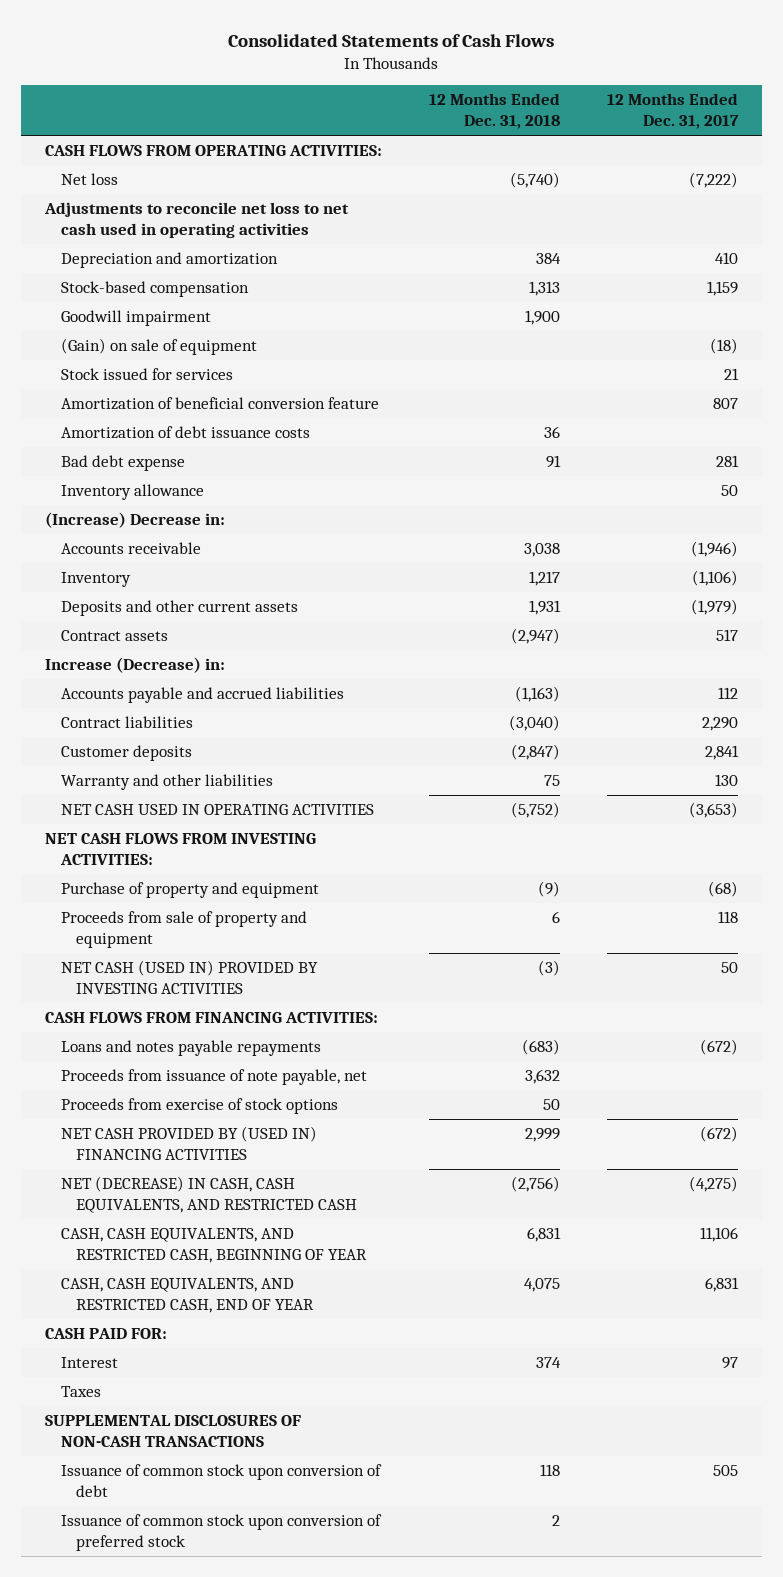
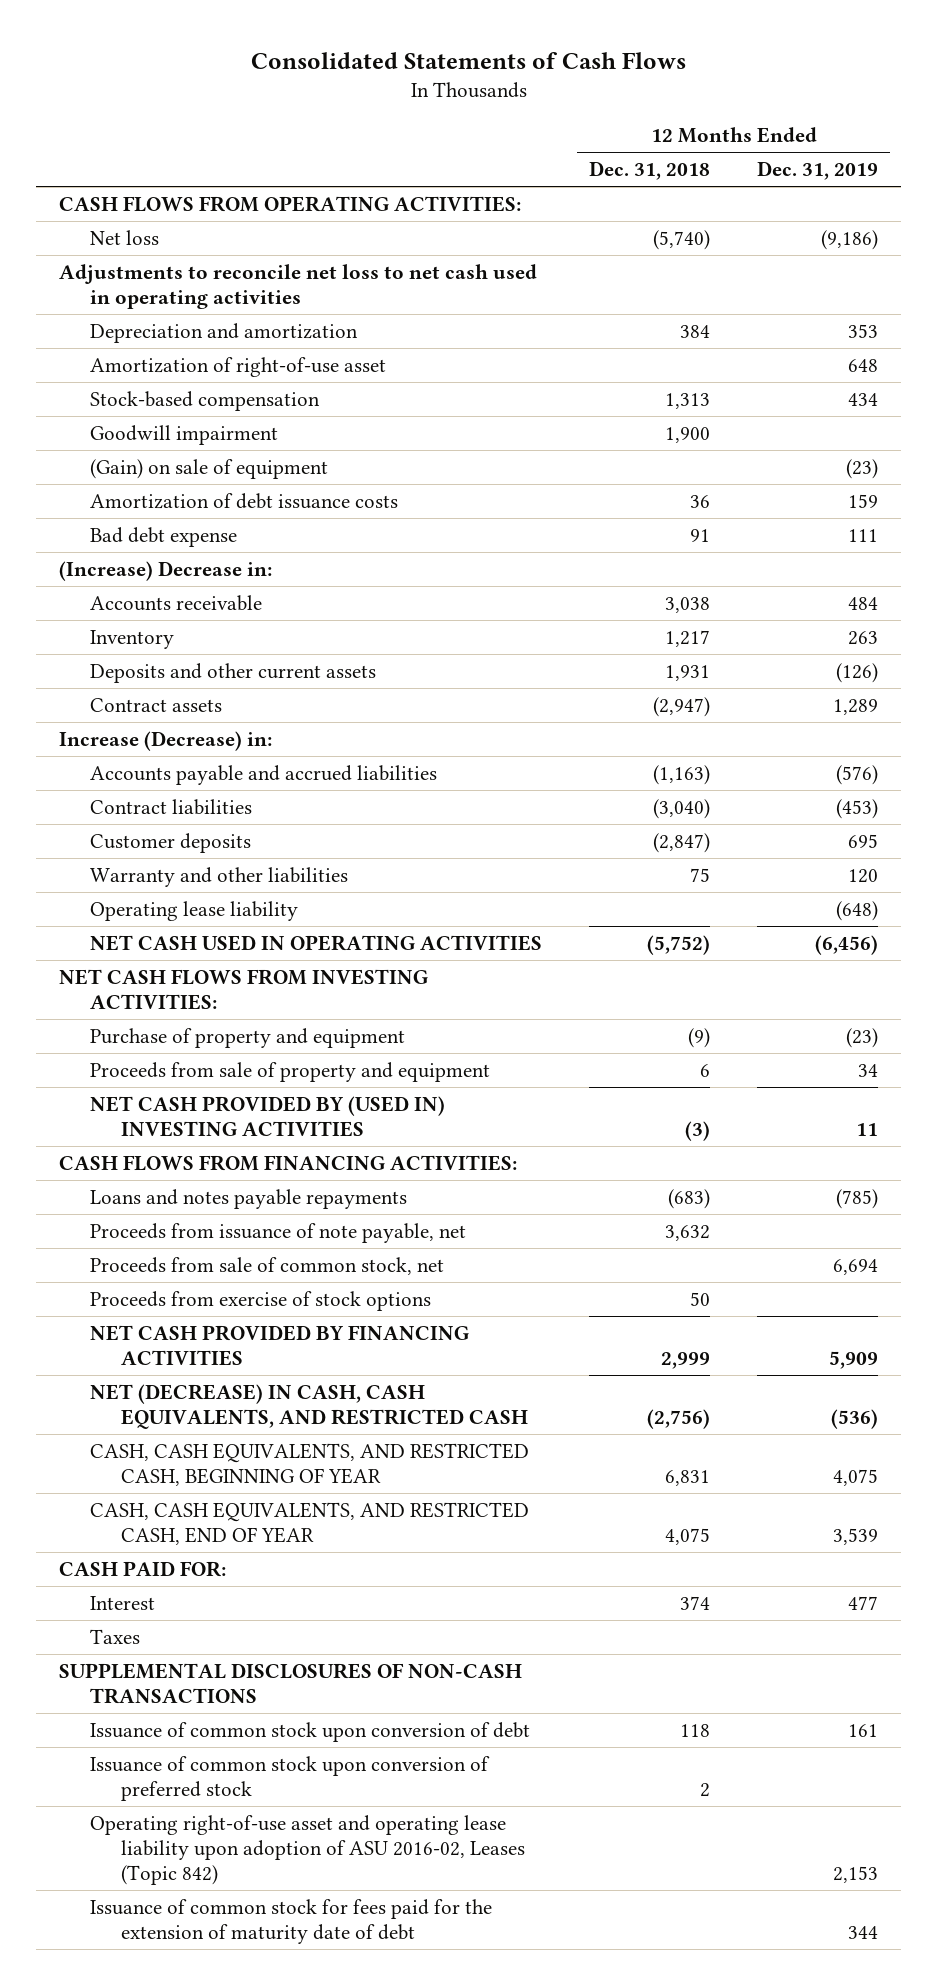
- | 12 Months Ended Dec. 31, 2018 | 12 Months Ended Dec. 31, 2017
+ | 12 Months Ended Dec. 31, 2018 | 12 Months Ended Dec. 31, 2019
+ Amortization of right-of-use asset | | 648
- Stock issued for services | | 21
- Amortization of beneficial conversion feature | | 807
- Inventory allowance | | 50
+ Operating lease liability | | (648)
- NET CASH (USED IN) PROVIDED BY INVESTING ACTIVITIES | (3) | 50
+ NET CASH PROVIDED BY (USED IN) INVESTING ACTIVITIES | (3) | 11
+ Proceeds from sale of common stock, net | | 6,694
- NET CASH PROVIDED BY (USED IN) FINANCING ACTIVITIES | 2,999 | (672)
+ NET CASH PROVIDED BY FINANCING ACTIVITIES | 2,999 | 5,909
+ Operating right-of-use asset and operating lease liability upon adoption of ASU 2016-02, Leases (Topic 842) | | 2,153
+ Issuance of common stock for fees paid for the extension of maturity date of debt | | 344

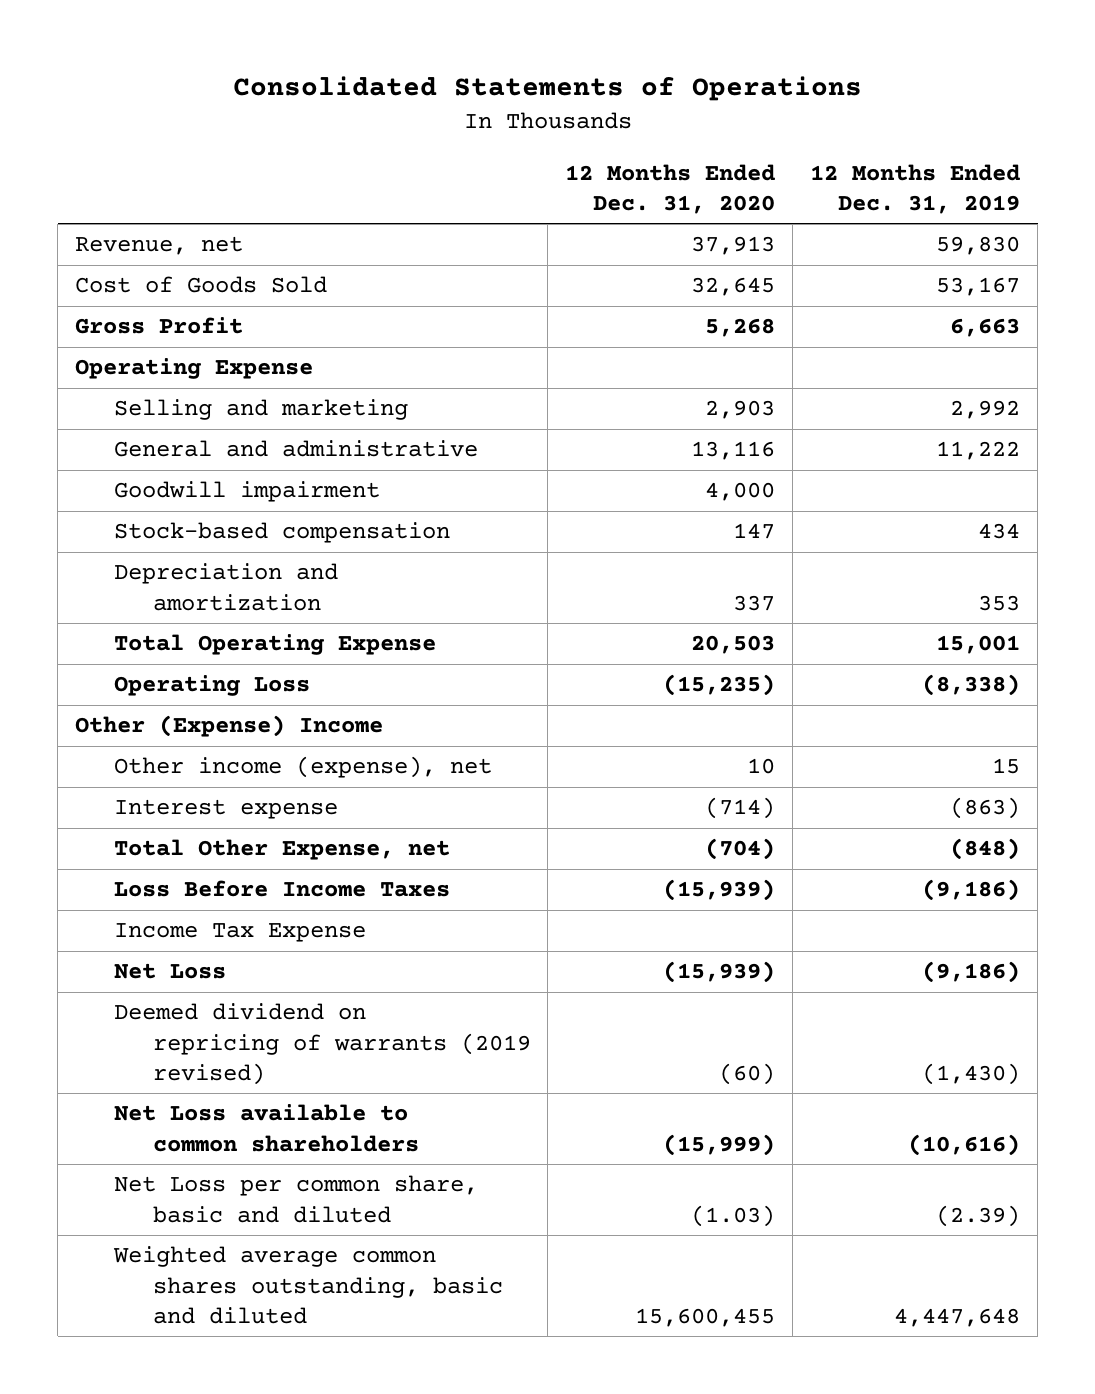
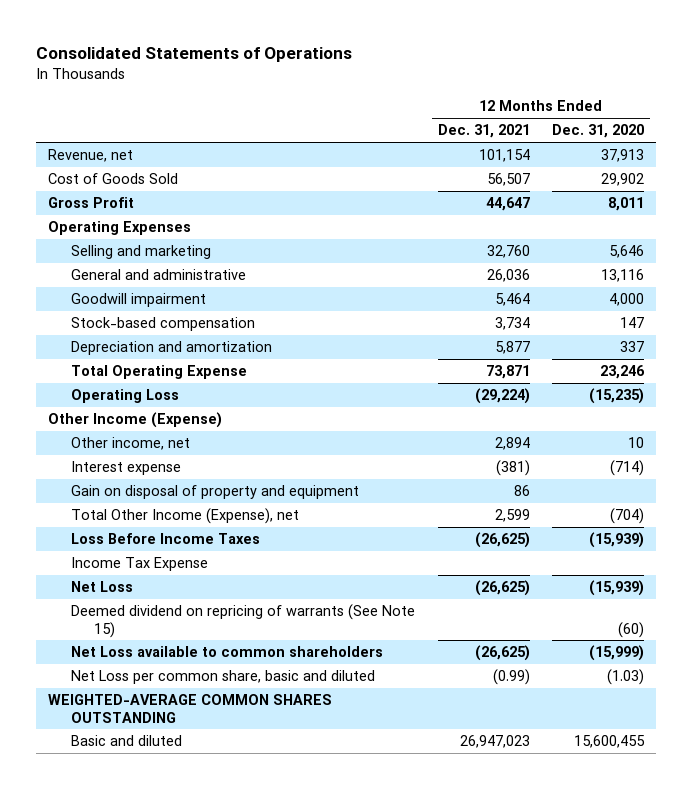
- | 12 Months Ended Dec. 31, 2020 | 12 Months Ended Dec. 31, 2019
+ | 12 Months Ended Dec. 31, 2021 | 12 Months Ended Dec. 31, 2020
- Cost of Goods Sold | 32,645 | 53,167
- Gross Profit | 5,268 | 6,663
- Operating Expense
- Selling and marketing | 2,903 | 2,992
+ Cost of Goods Sold | 56,507 | 29,902
+ Gross Profit | 44,647 | 8,011
+ Operating Expenses
+ Selling and marketing | 32,760 | 5,646
- Total Operating Expense | 20,503 | 15,001
+ Total Operating Expense | 73,871 | 23,246
- Other (Expense) Income
- Other income (expense), net | 10 | 15
+ Other Income (Expense)
+ Other income, net | 2,894 | 10
- Total Other Expense, net | (704) | (848)
+ Gain on disposal of property and equipment | 86 |
+ Total Other Income (Expense), net | 2,599 | (704)
- Deemed dividend on repricing of warrants (2019 revised) | (60) | (1,430)
+ Deemed dividend on repricing of warrants (See Note 15) | | (60)
- Weighted average common shares outstanding, basic and diluted | 15,600,455 | 4,447,648
+ WEIGHTED-AVERAGE COMMON SHARES OUTSTANDING
+ Basic and diluted | 26,947,023 | 15,600,455

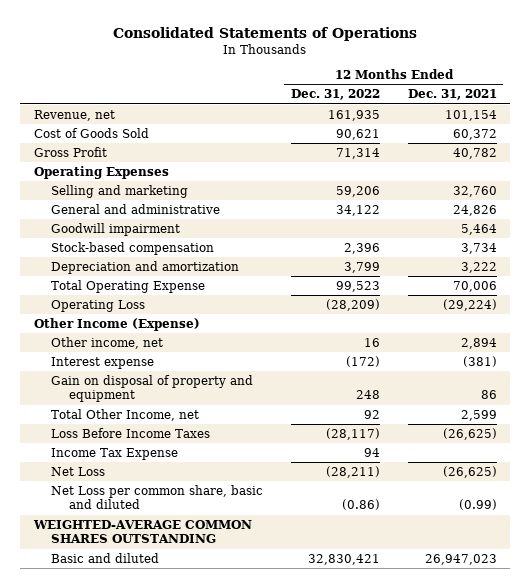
- | 12 Months Ended Dec. 31, 2021 | 12 Months Ended Dec. 31, 2020
+ | 12 Months Ended Dec. 31, 2022 | 12 Months Ended Dec. 31, 2021
- Cost of Goods Sold | 56,507 | 29,902
- Gross Profit | 44,647 | 8,011
+ Cost of Goods Sold | 90,621 | 60,372
+ Gross Profit | 71,314 | 40,782
- General and administrative | 26,036 | 13,116
+ General and administrative | 34,122 | 24,826
- Depreciation and amortization | 5,877 | 337
- Total Operating Expense | 73,871 | 23,246
+ Depreciation and amortization | 3,799 | 3,222
+ Total Operating Expense | 99,523 | 70,006
- Total Other Income (Expense), net | 2,599 | (704)
+ Total Other Income, net | 92 | 2,599
- Deemed dividend on repricing of warrants (See Note 15) | | (60)
- Net Loss available to common shareholders | (26,625) | (15,999)

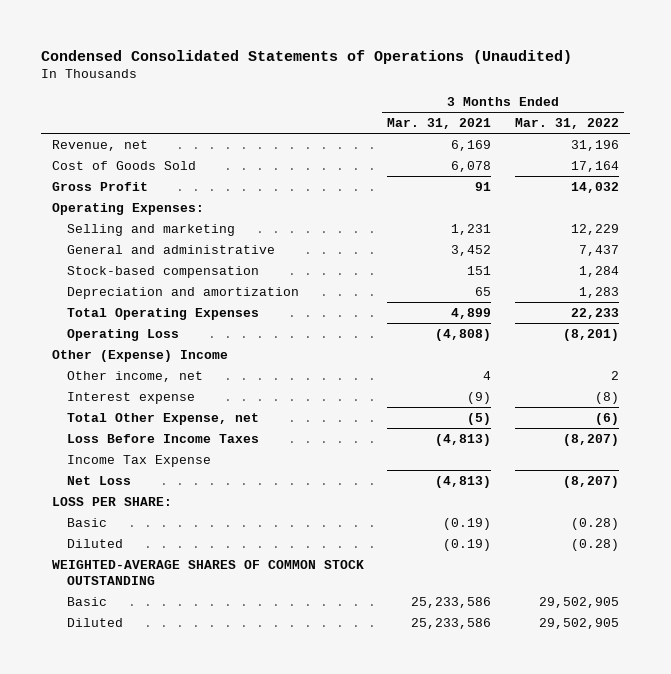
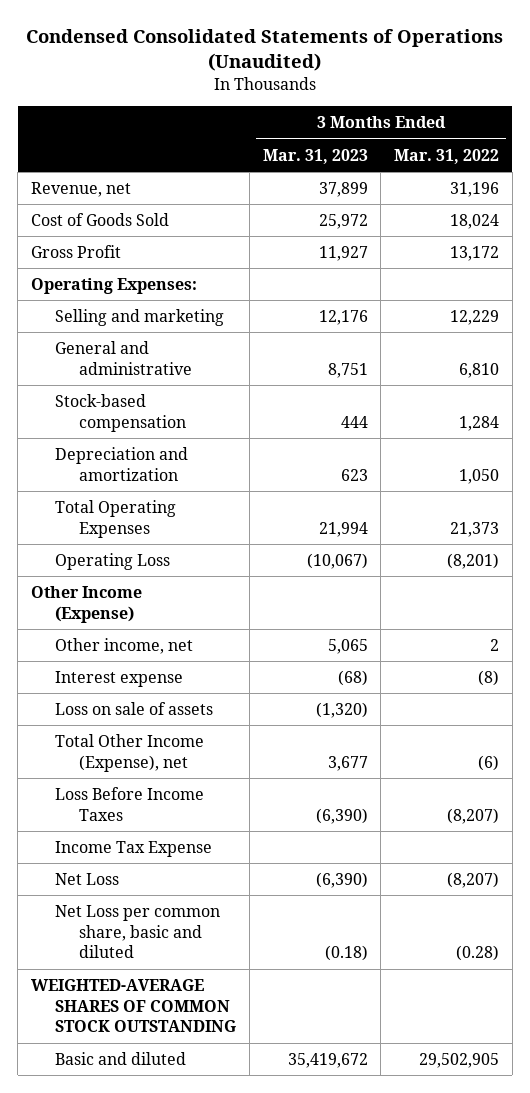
- | 3 Months Ended Mar. 31, 2021 | 3 Months Ended Mar. 31, 2022
+ | 3 Months Ended Mar. 31, 2023 | 3 Months Ended Mar. 31, 2022
- Cost of Goods Sold | 6,078 | 17,164
- Gross Profit | 91 | 14,032
+ Cost of Goods Sold | 25,972 | 18,024
+ Gross Profit | 11,927 | 13,172
- General and administrative | 3,452 | 7,437
+ General and administrative | 8,751 | 6,810
- Depreciation and amortization | 65 | 1,283
- Total Operating Expenses | 4,899 | 22,233
+ Depreciation and amortization | 623 | 1,050
+ Total Operating Expenses | 21,994 | 21,373
- Other (Expense) Income
+ Other Income (Expense)
- Total Other Expense, net | (5) | (6)
+ Loss on sale of assets | (1,320) |
+ Total Other Income (Expense), net | 3,677 | (6)
- LOSS PER SHARE:
- Basic | (0.19) | (0.28)
- Diluted | (0.19) | (0.28)
+ Net Loss per common share, basic and diluted | (0.18) | (0.28)
- Basic | 25,233,586 | 29,502,905
- Diluted | 25,233,586 | 29,502,905
+ Basic and diluted | 35,419,672 | 29,502,905

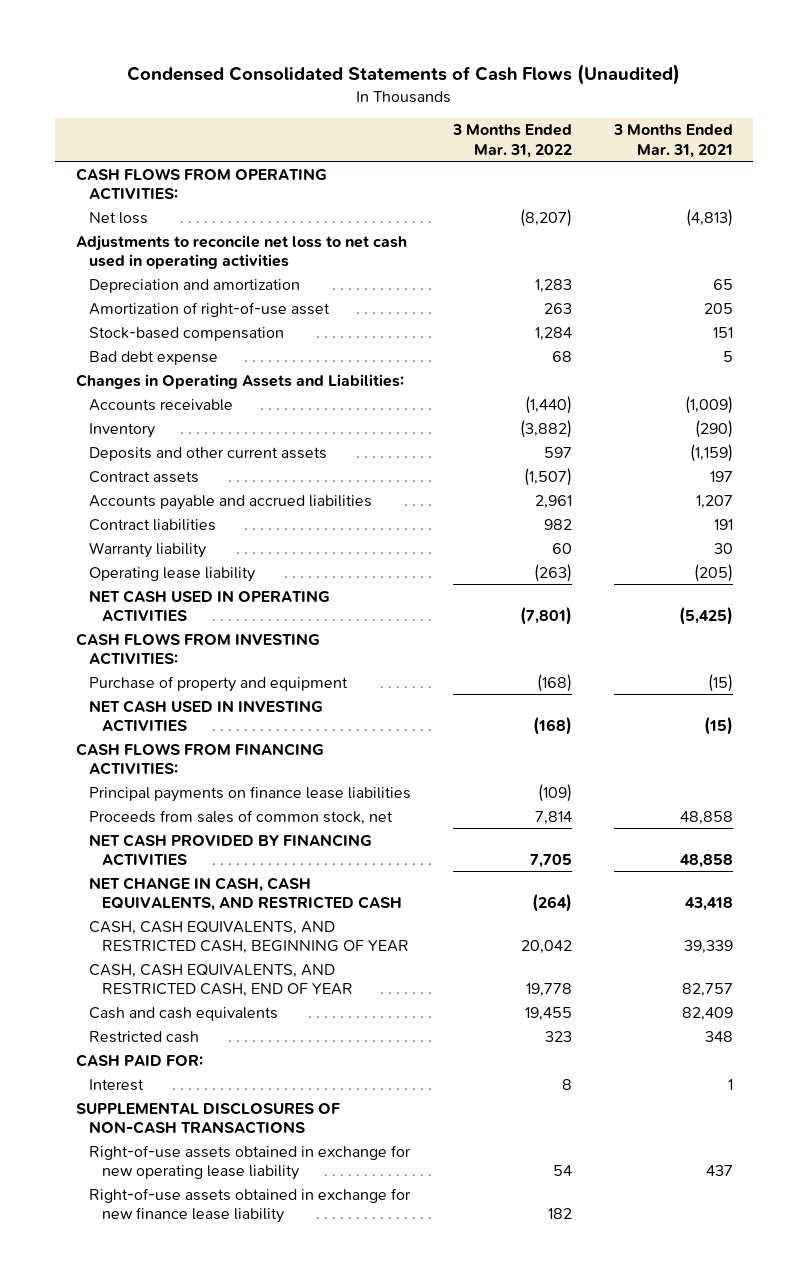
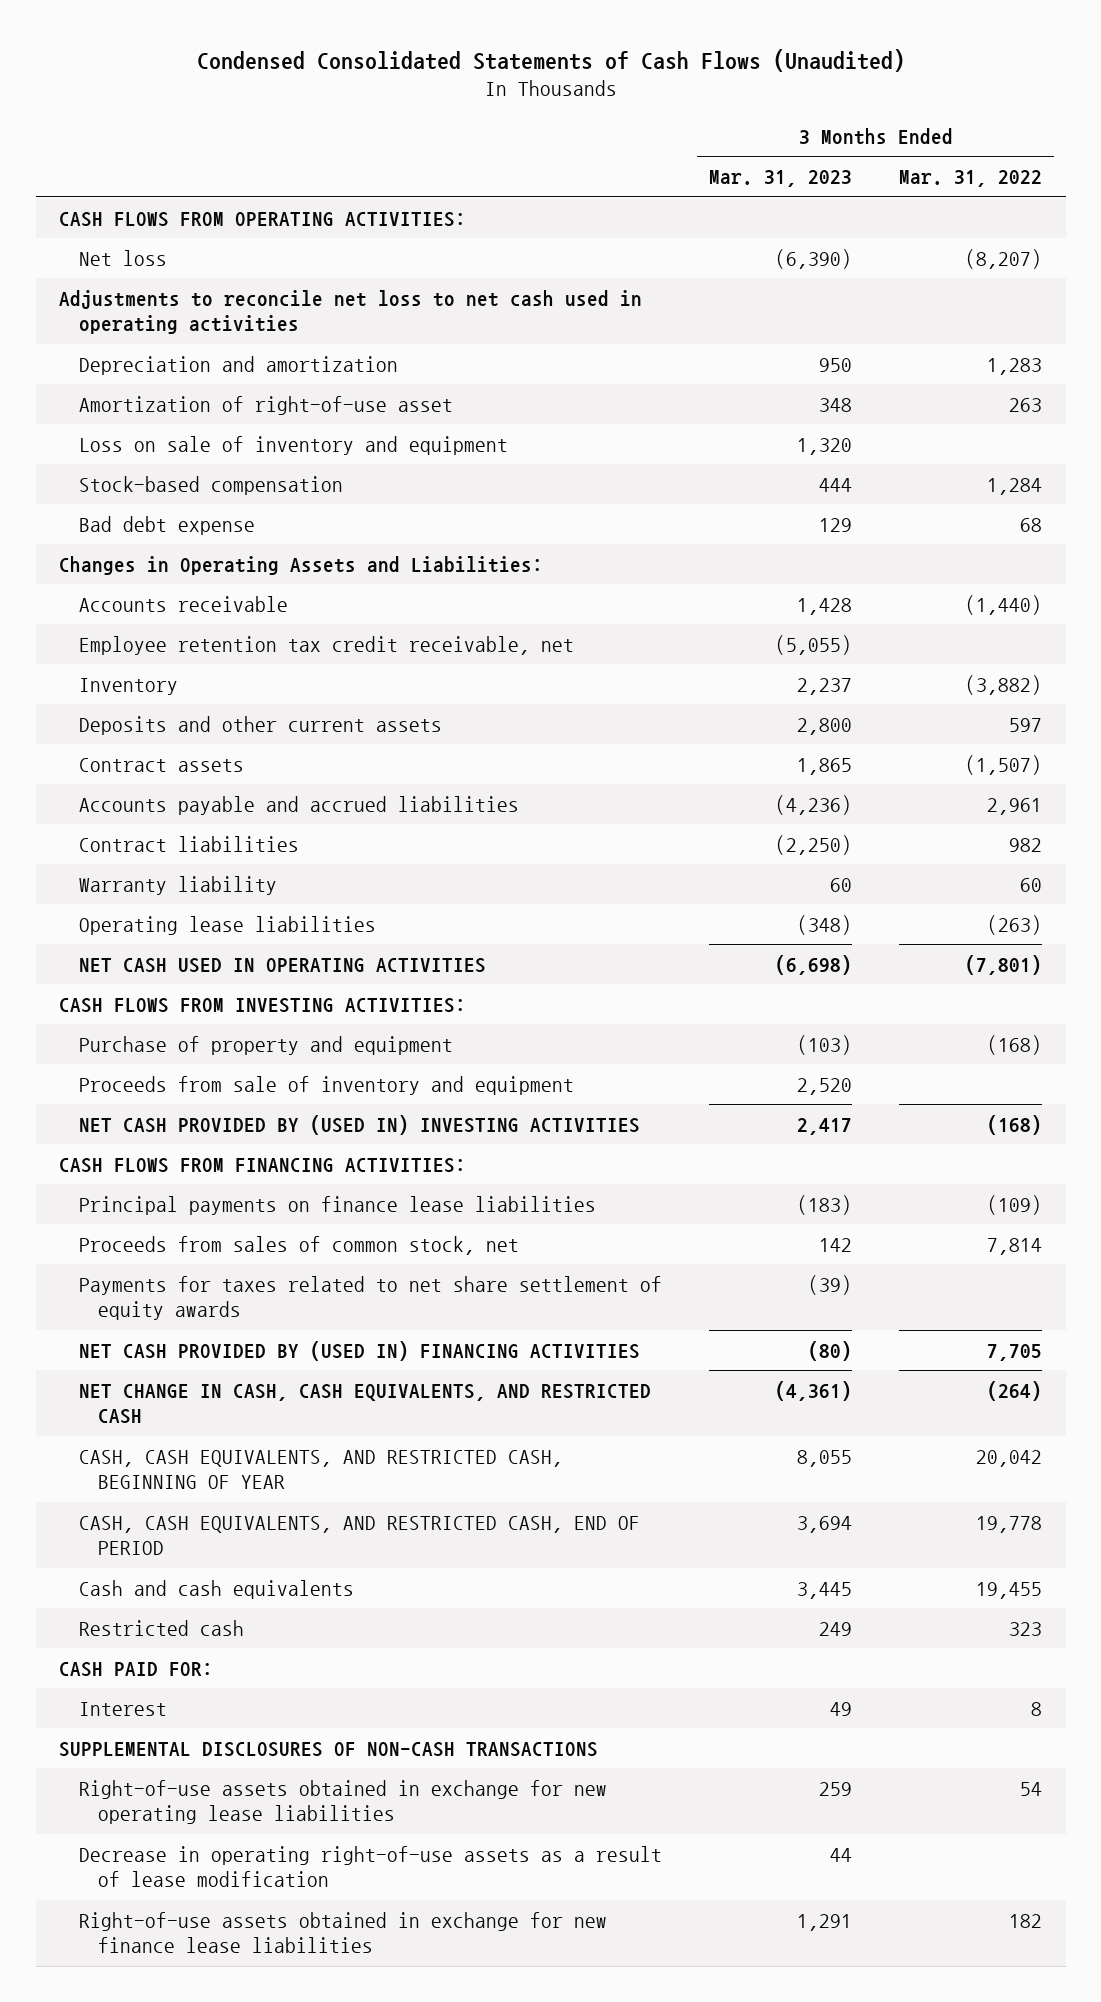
- | 3 Months Ended Mar. 31, 2022 | 3 Months Ended Mar. 31, 2021
+ | 3 Months Ended Mar. 31, 2023 | 3 Months Ended Mar. 31, 2022
+ Loss on sale of inventory and equipment | 1,320 |
+ Employee retention tax credit receivable, net | (5,055) |
- Operating lease liability | (263) | (205)
+ Operating lease liabilities | (348) | (263)
- NET CASH USED IN INVESTING ACTIVITIES | (168) | (15)
+ Proceeds from sale of inventory and equipment | 2,520 |
+ NET CASH PROVIDED BY (USED IN) INVESTING ACTIVITIES | 2,417 | (168)
- NET CASH PROVIDED BY FINANCING ACTIVITIES | 7,705 | 48,858
+ Payments for taxes related to net share settlement of equity awards | (39) |
+ NET CASH PROVIDED BY (USED IN) FINANCING ACTIVITIES | (80) | 7,705
- CASH, CASH EQUIVALENTS, AND RESTRICTED CASH, END OF YEAR | 19,778 | 82,757
+ CASH, CASH EQUIVALENTS, AND RESTRICTED CASH, END OF PERIOD | 3,694 | 19,778
- Right-of-use assets obtained in exchange for new operating lease liability | 54 | 437
- Right-of-use assets obtained in exchange for new finance lease liability | 182 |
+ Right-of-use assets obtained in exchange for new operating lease liabilities | 259 | 54
+ Decrease in operating right-of-use assets as a result of lease modification | 44 |
+ Right-of-use assets obtained in exchange for new finance lease liabilities | 1,291 | 182

